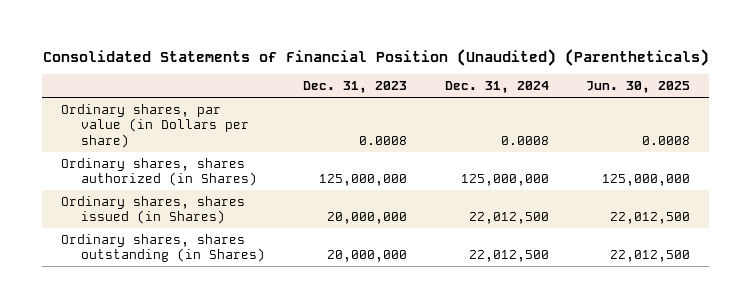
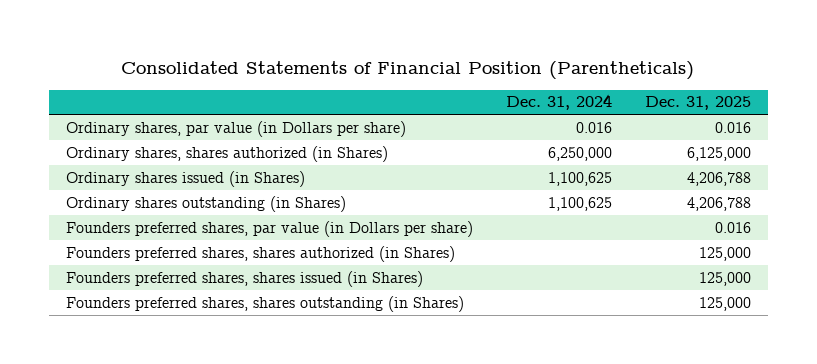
- Consolidated Statements of Financial Position (Unaudited) (Parentheticals)
+ Consolidated Statements of Financial Position (Parentheticals)
- | Dec. 31, 2023 | Dec. 31, 2024 | Jun. 30, 2025
+ | Dec. 31, 2024 | Dec. 31, 2025
- Ordinary shares, par value (in Dollars per share) | 0.0008 | 0.0008 | 0.0008
- Ordinary shares, shares authorized (in Shares) | 125,000,000 | 125,000,000 | 125,000,000
- Ordinary shares, shares issued (in Shares) | 20,000,000 | 22,012,500 | 22,012,500
- Ordinary shares, shares outstanding (in Shares) | 20,000,000 | 22,012,500 | 22,012,500
+ Ordinary shares, par value (in Dollars per share) | 0.016 | 0.016
+ Ordinary shares, shares authorized (in Shares) | 6,250,000 | 6,125,000
+ Ordinary shares issued (in Shares) | 1,100,625 | 4,206,788
+ Ordinary shares outstanding (in Shares) | 1,100,625 | 4,206,788
+ Founders preferred shares, par value (in Dollars per share) | | 0.016
+ Founders preferred shares, shares authorized (in Shares) | | 125,000
+ Founders preferred shares, shares issued (in Shares) | | 125,000
+ Founders preferred shares, shares outstanding (in Shares) | | 125,000

